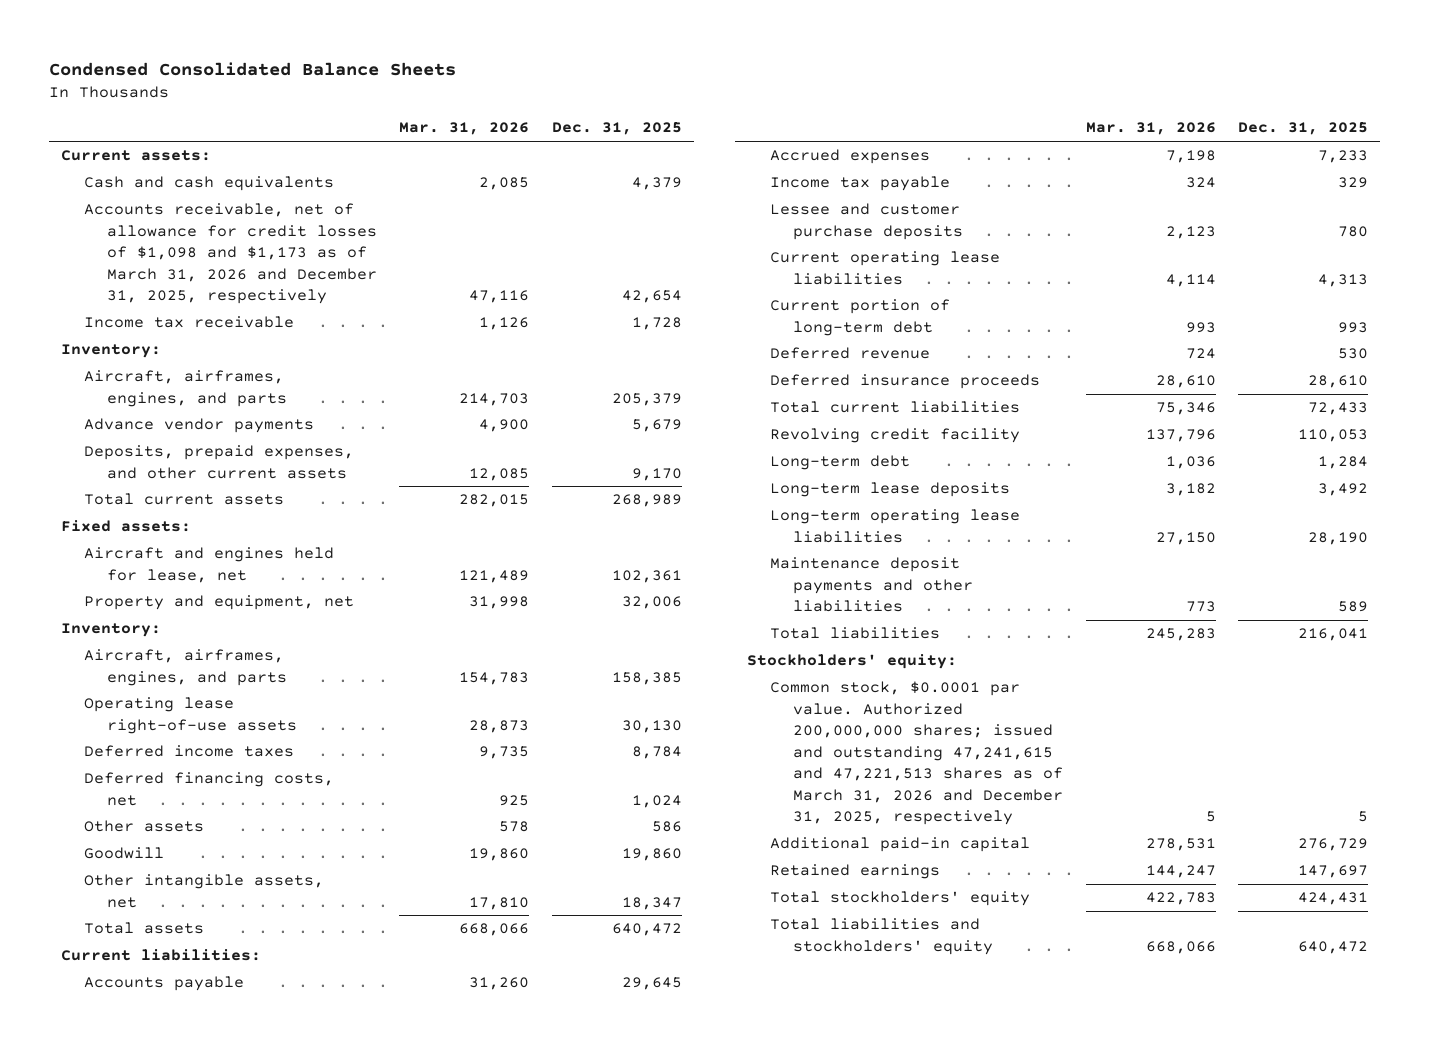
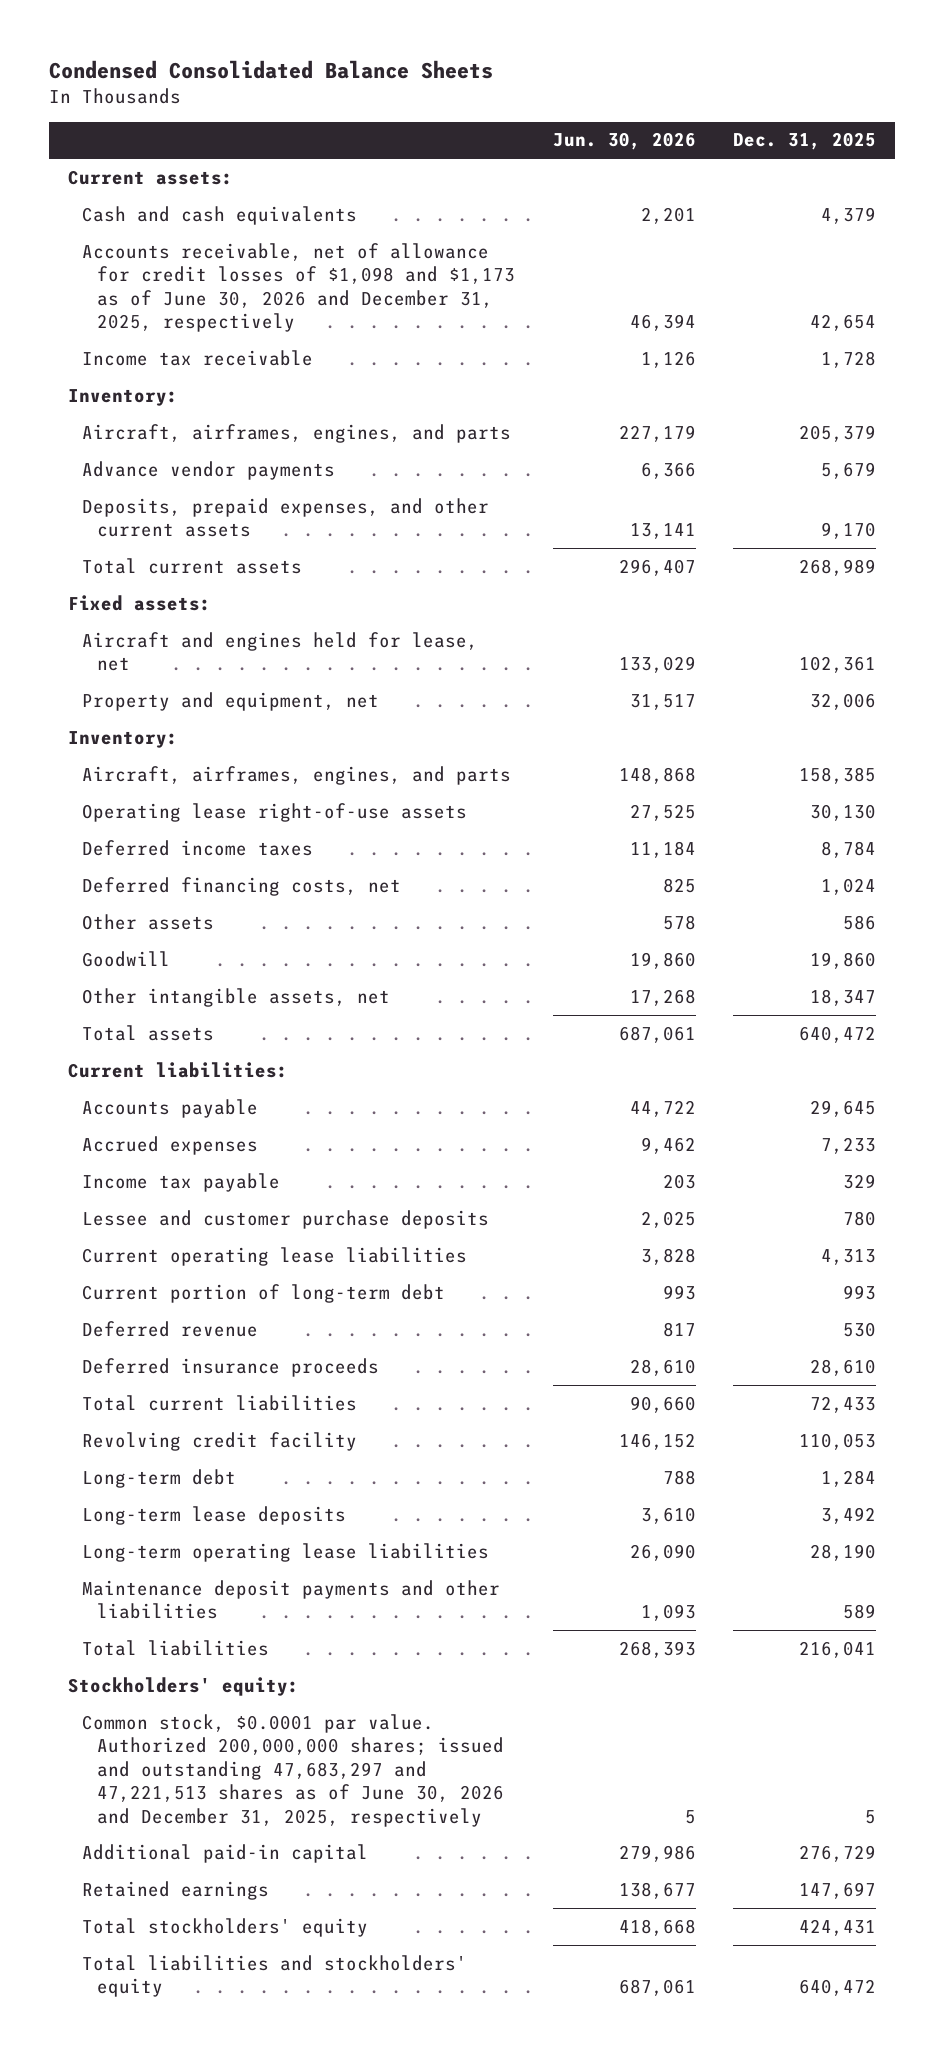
- | Mar. 31, 2026 | Dec. 31, 2025
+ | Jun. 30, 2026 | Dec. 31, 2025
- Accounts receivable, net of allowance for credit losses of $1,098 and $1,173 as of March 31, 2026 and December 31, 2025, respectively | 47,116 | 42,654
+ Accounts receivable, net of allowance for credit losses of $1,098 and $1,173 as of June 30, 2026 and December 31, 2025, respectively | 46,394 | 42,654
- Common stock, $0.0001 par value. Authorized 200,000,000 shares; issued and outstanding 47,241,615 and 47,221,513 shares as of March 31, 2026 and December 31, 2025, respectively | 5 | 5
+ Common stock, $0.0001 par value. Authorized 200,000,000 shares; issued and outstanding 47,683,297 and 47,221,513 shares as of June 30, 2026 and December 31, 2025, respectively | 5 | 5

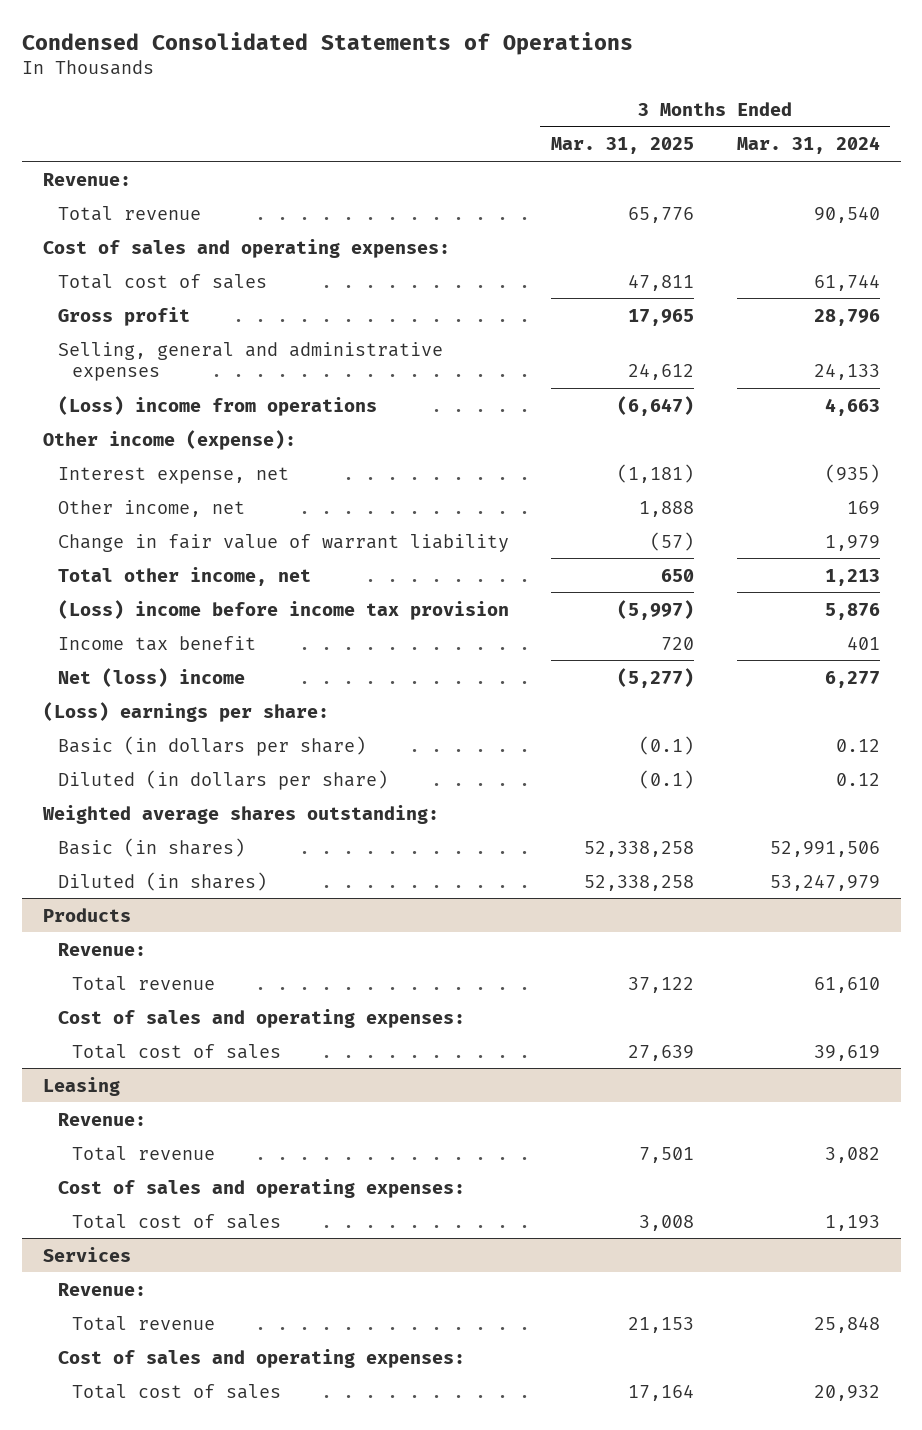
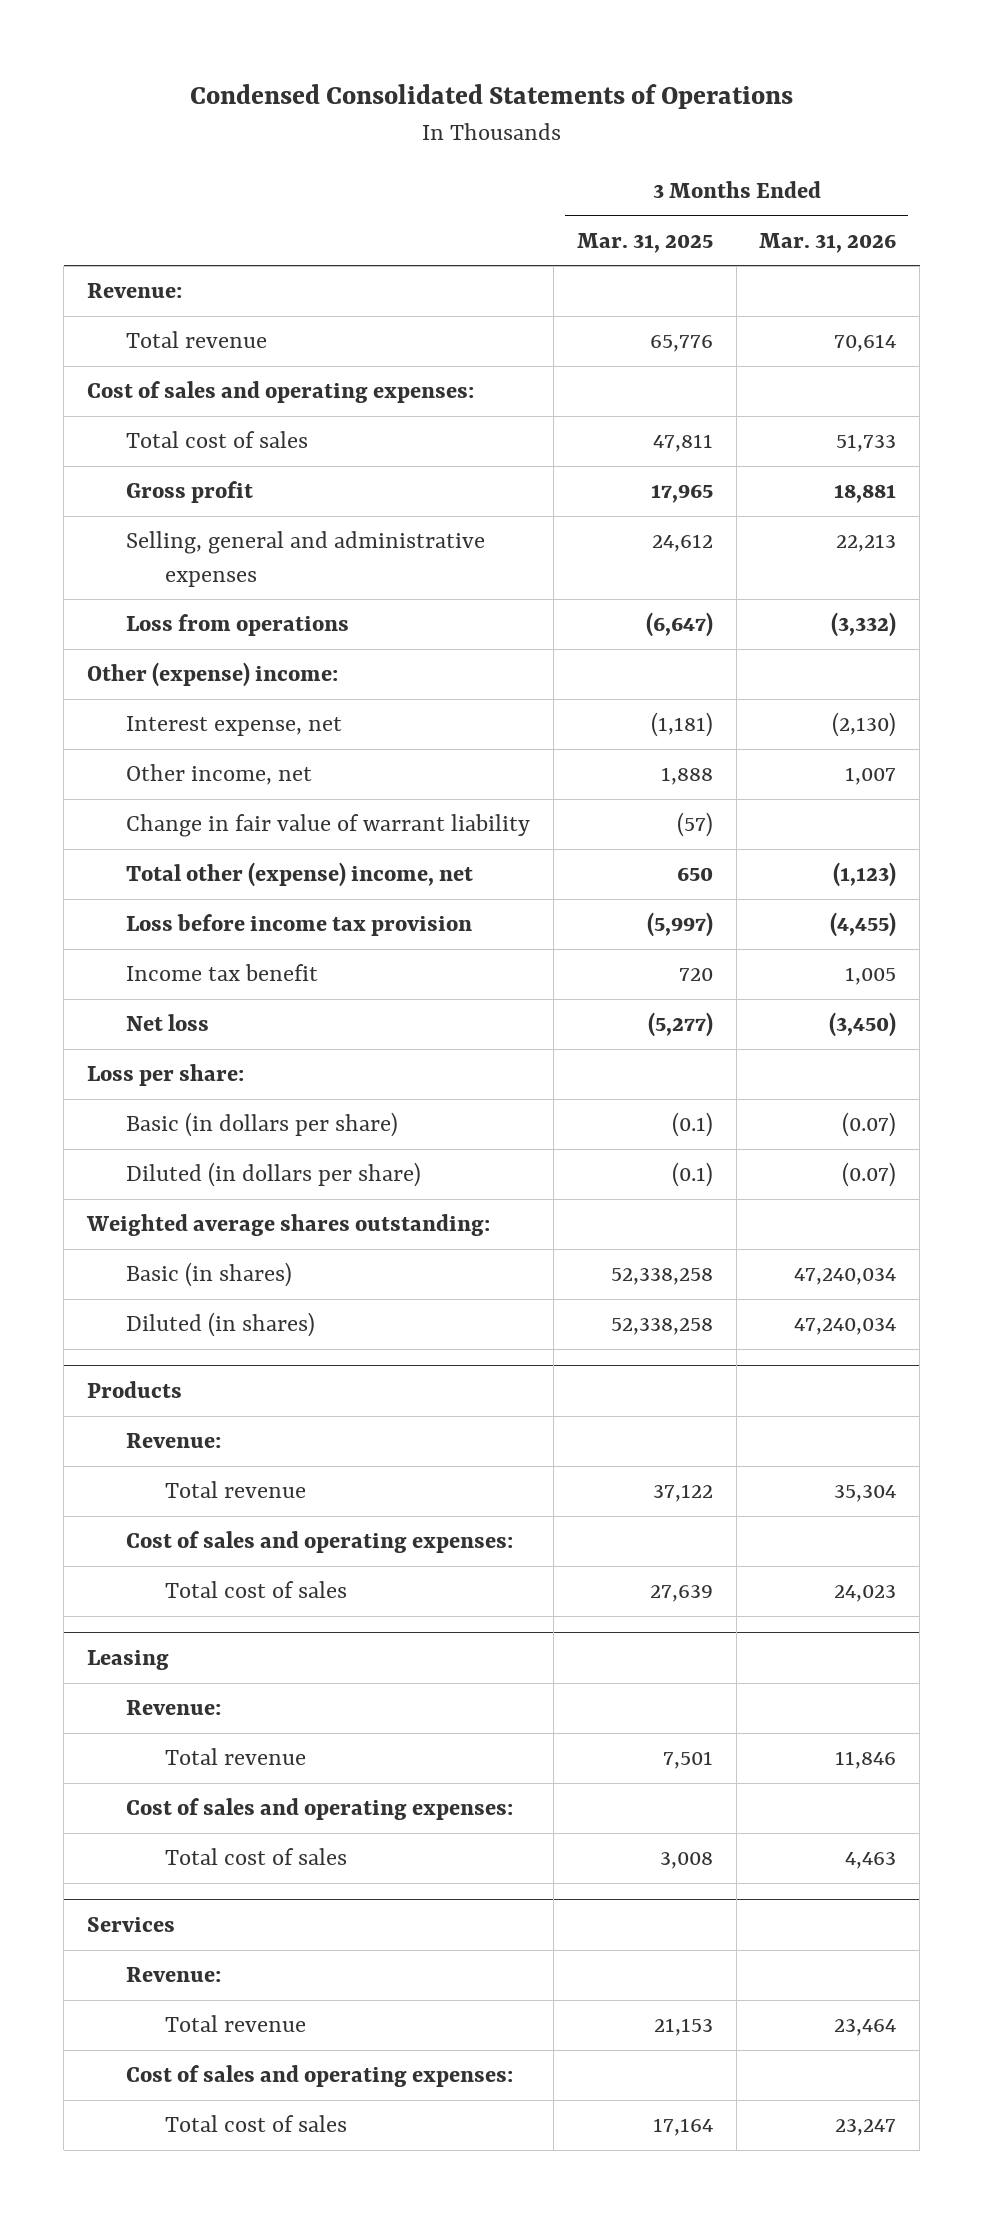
- | 3 Months Ended Mar. 31, 2025 | 3 Months Ended Mar. 31, 2024
+ | 3 Months Ended Mar. 31, 2025 | 3 Months Ended Mar. 31, 2026
- (Loss) income from operations | (6,647) | 4,663
- Other income (expense):
+ Loss from operations | (6,647) | (3,332)
+ Other (expense) income:
- Total other income, net | 650 | 1,213
- (Loss) income before income tax provision | (5,997) | 5,876
+ Total other (expense) income, net | 650 | (1,123)
+ Loss before income tax provision | (5,997) | (4,455)
- Net (loss) income | (5,277) | 6,277
- (Loss) earnings per share:
+ Net loss | (5,277) | (3,450)
+ Loss per share:

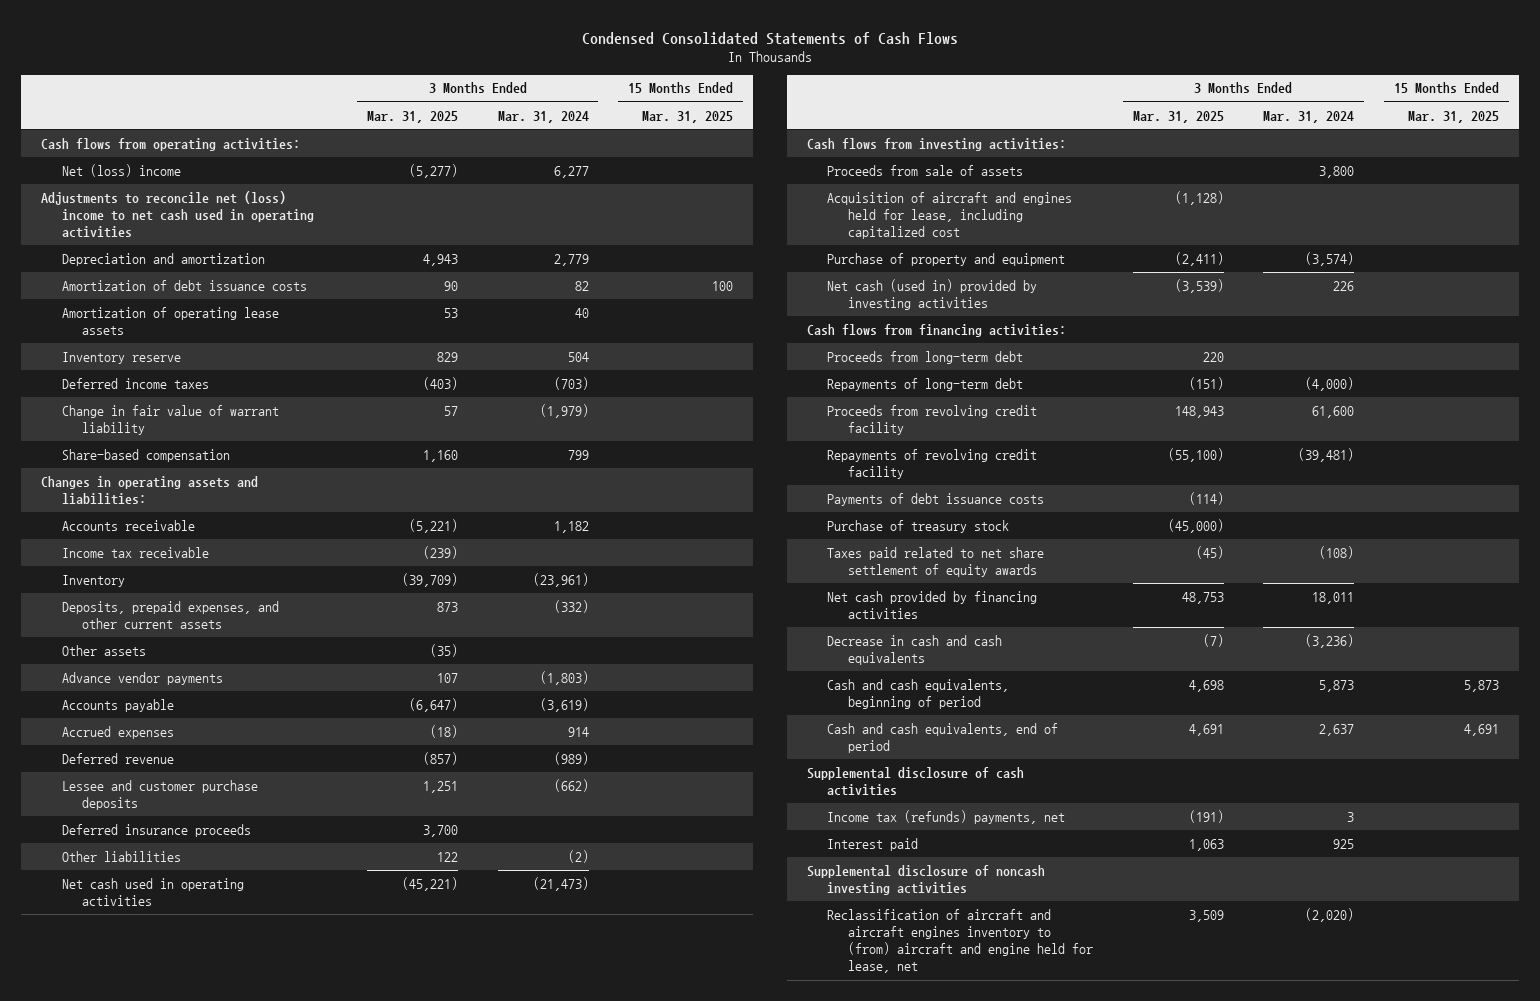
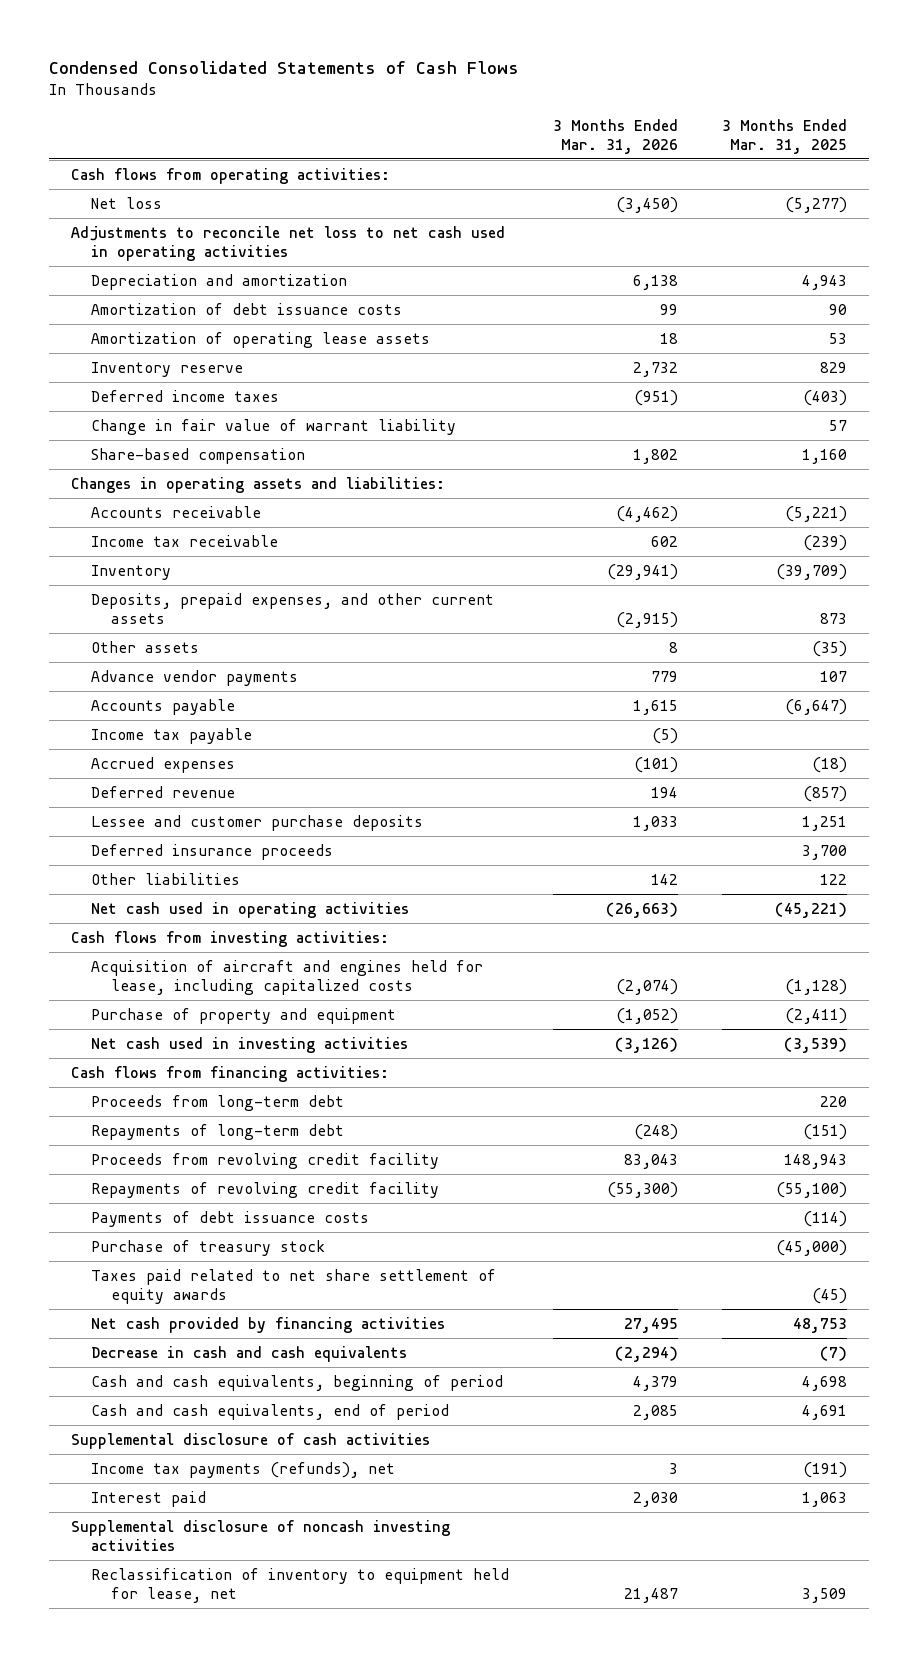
- | 3 Months Ended Mar. 31, 2025 | 3 Months Ended Mar. 31, 2024 | 15 Months Ended Mar. 31, 2025
+ | 3 Months Ended Mar. 31, 2026 | 3 Months Ended Mar. 31, 2025
- Net (loss) income | (5,277) | 6,277 |
- Adjustments to reconcile net (loss) income to net cash used in operating activities
+ Net loss | (3,450) | (5,277)
+ Adjustments to reconcile net loss to net cash used in operating activities
+ Income tax payable | (5) |
- Proceeds from sale of assets | | 3,800 |
- Acquisition of aircraft and engines held for lease, including capitalized cost | (1,128) | |
+ Acquisition of aircraft and engines held for lease, including capitalized costs | (2,074) | (1,128)
- Net cash (used in) provided by investing activities | (3,539) | 226 |
+ Net cash used in investing activities | (3,126) | (3,539)
- Income tax (refunds) payments, net | (191) | 3 |
+ Income tax payments (refunds), net | 3 | (191)
- Reclassification of aircraft and aircraft engines inventory to (from) aircraft and engine held for lease, net | 3,509 | (2,020) |
+ Reclassification of inventory to equipment held for lease, net | 21,487 | 3,509

